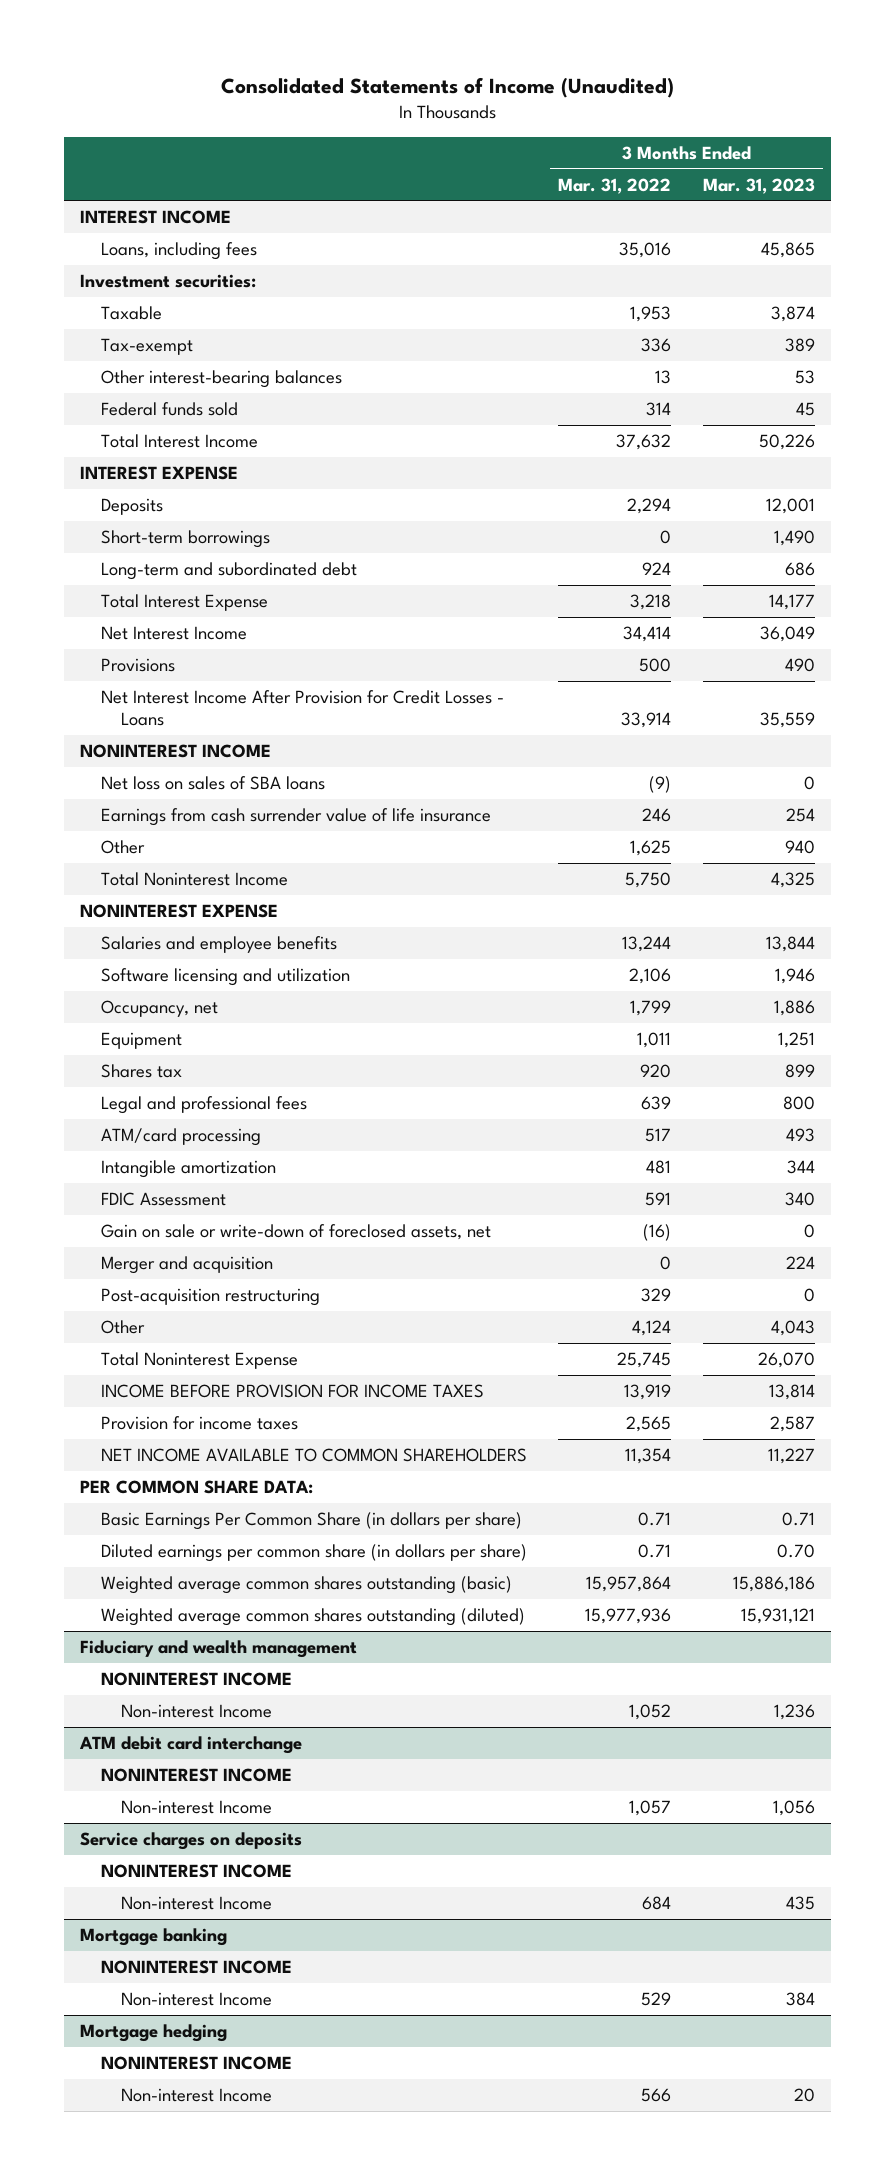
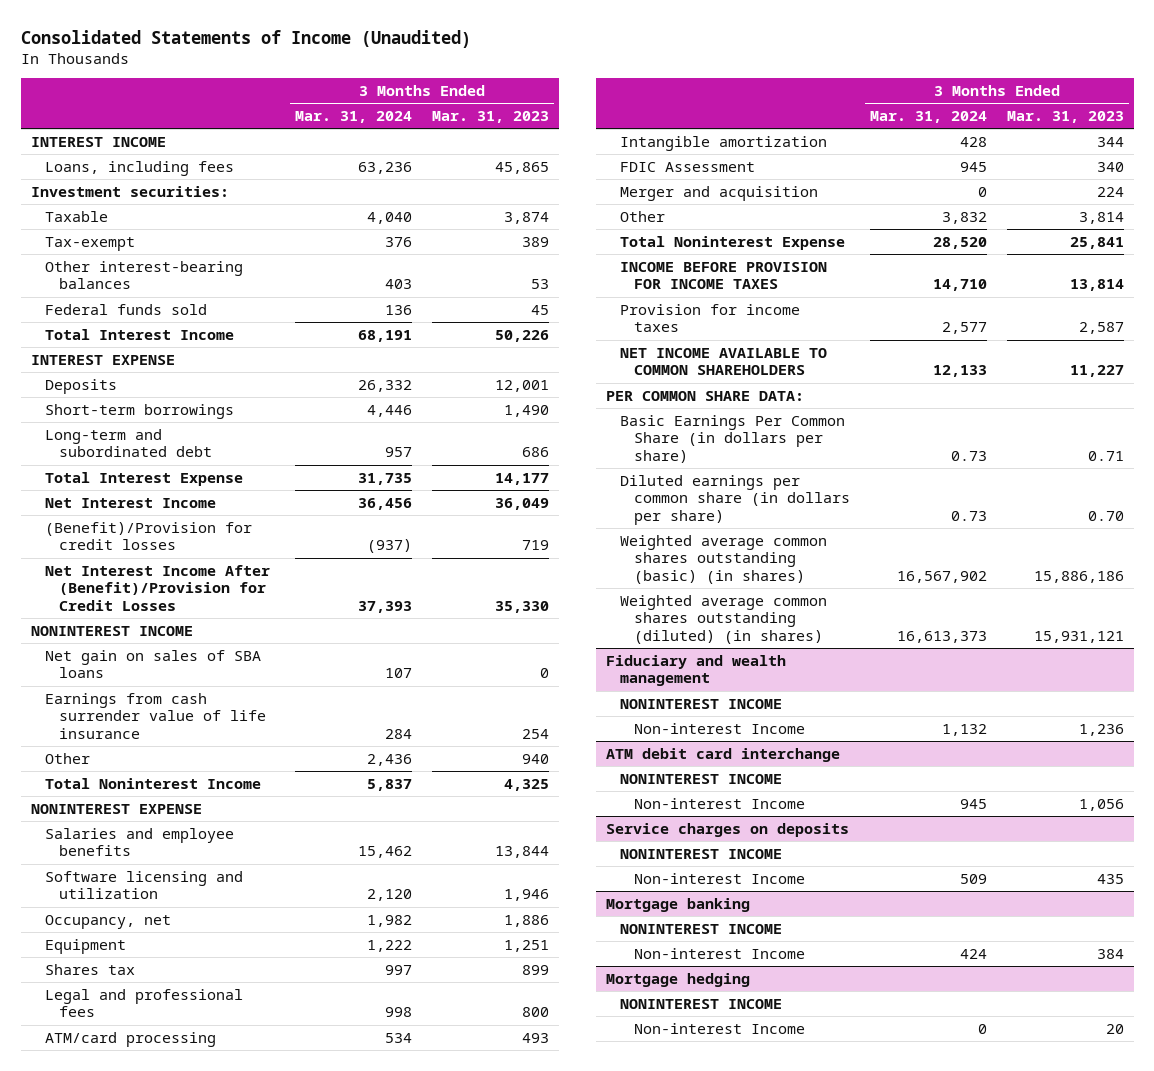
- | 3 Months Ended Mar. 31, 2022 | 3 Months Ended Mar. 31, 2023
+ | 3 Months Ended Mar. 31, 2024 | 3 Months Ended Mar. 31, 2023
- Provisions | 500 | 490
- Net Interest Income After Provision for Credit Losses - Loans | 33,914 | 35,559
+ (Benefit)/Provision for credit losses | (937) | 719
+ Net Interest Income After (Benefit)/Provision for Credit Losses | 37,393 | 35,330
- Net loss on sales of SBA loans | (9) | 0
+ Net gain on sales of SBA loans | 107 | 0
- Gain on sale or write-down of foreclosed assets, net | (16) | 0
- Post-acquisition restructuring | 329 | 0
- Other | 4,124 | 4,043
- Total Noninterest Expense | 25,745 | 26,070
+ Other | 3,832 | 3,814
+ Total Noninterest Expense | 28,520 | 25,841
- Weighted average common shares outstanding (basic) | 15,957,864 | 15,886,186
- Weighted average common shares outstanding (diluted) | 15,977,936 | 15,931,121
+ Weighted average common shares outstanding (basic) (in shares) | 16,567,902 | 15,886,186
+ Weighted average common shares outstanding (diluted) (in shares) | 16,613,373 | 15,931,121

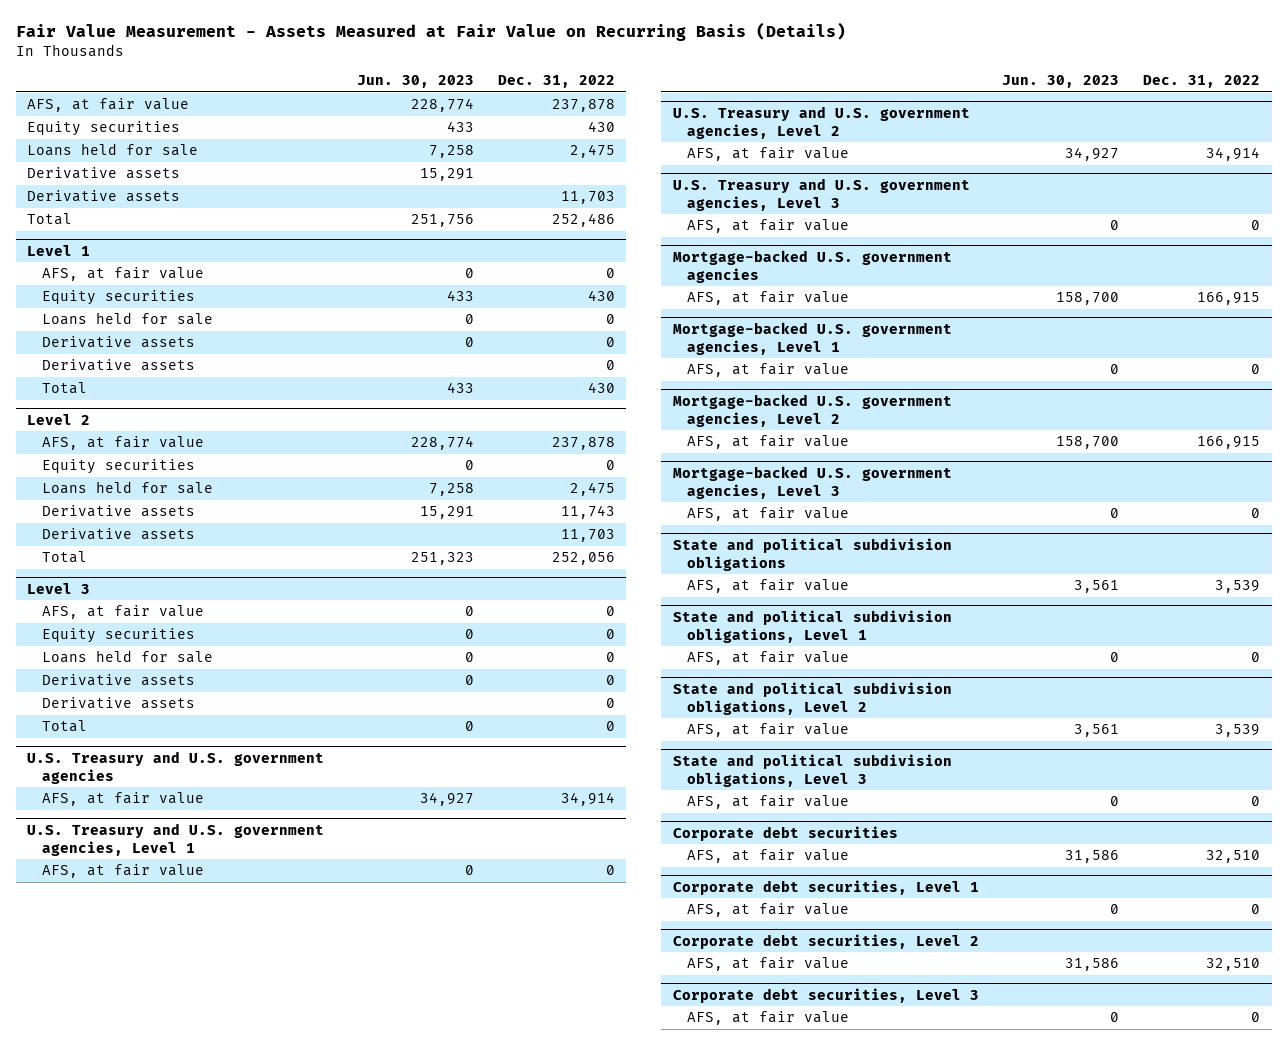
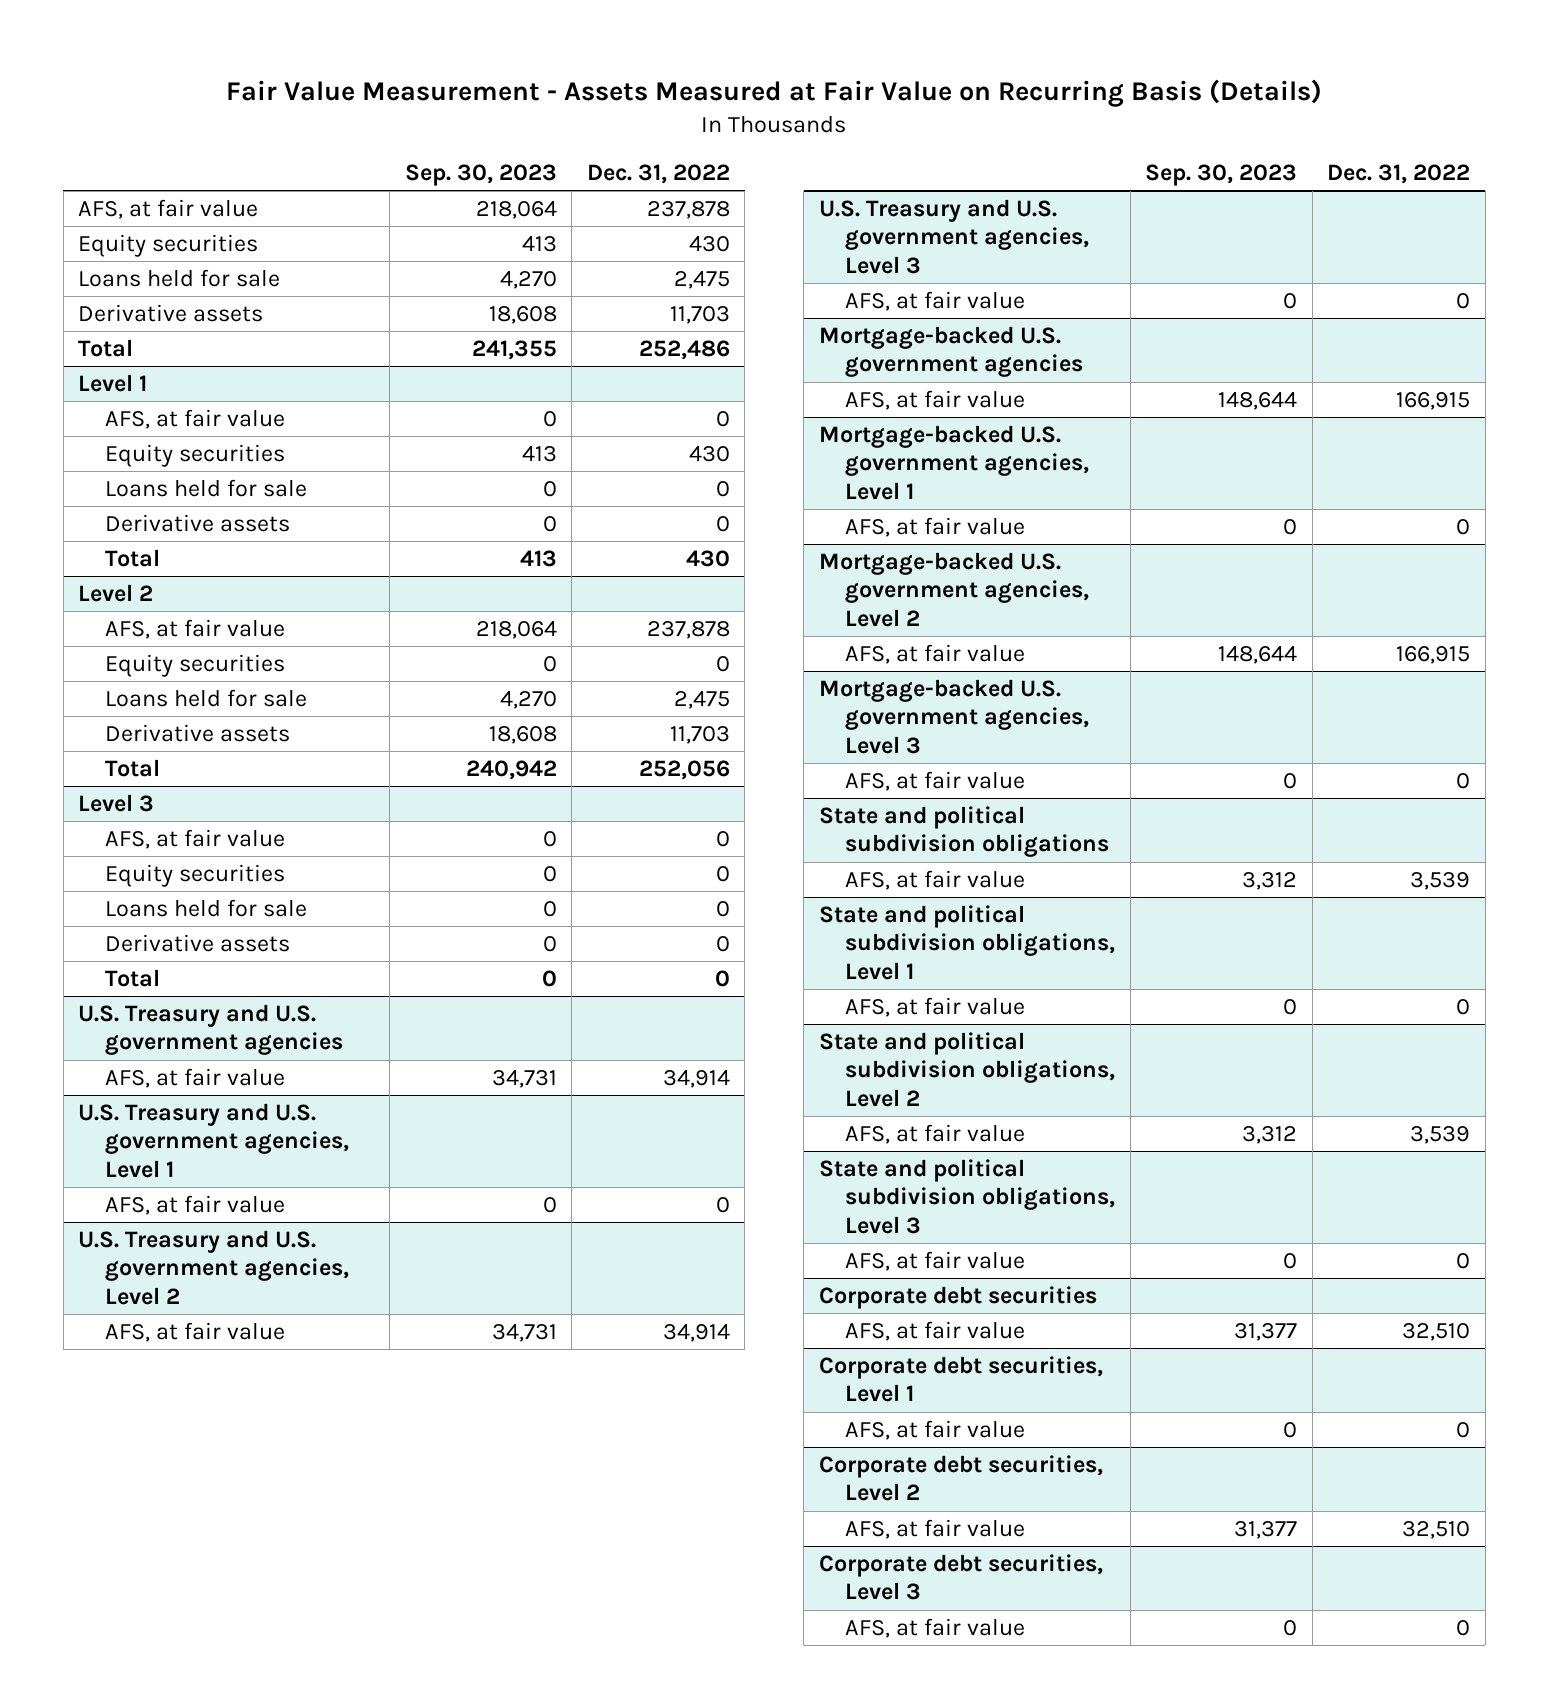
- | Jun. 30, 2023 | Dec. 31, 2022
+ | Sep. 30, 2023 | Dec. 31, 2022
- Derivative assets | 15,291 |
@ Level 1
- Derivative assets | | 0
@ Level 2
- Derivative assets | 15,291 | 11,743
@ Level 3
- Derivative assets | | 0

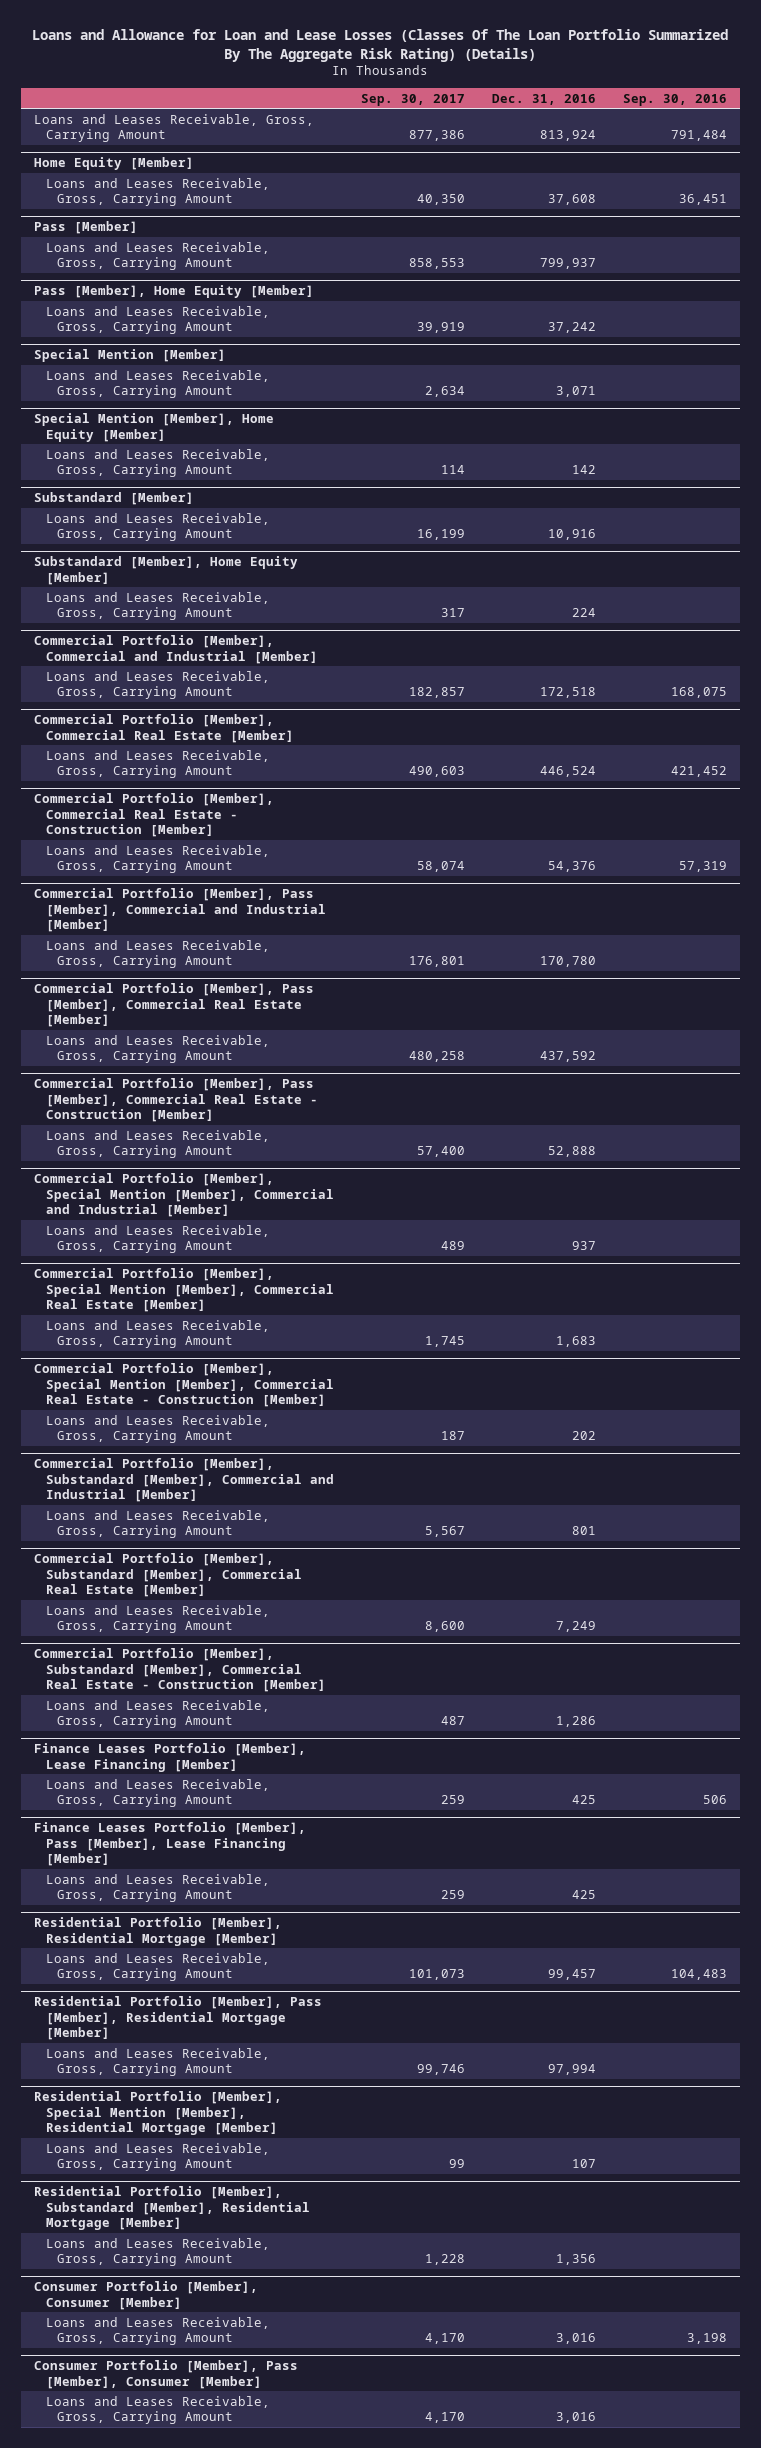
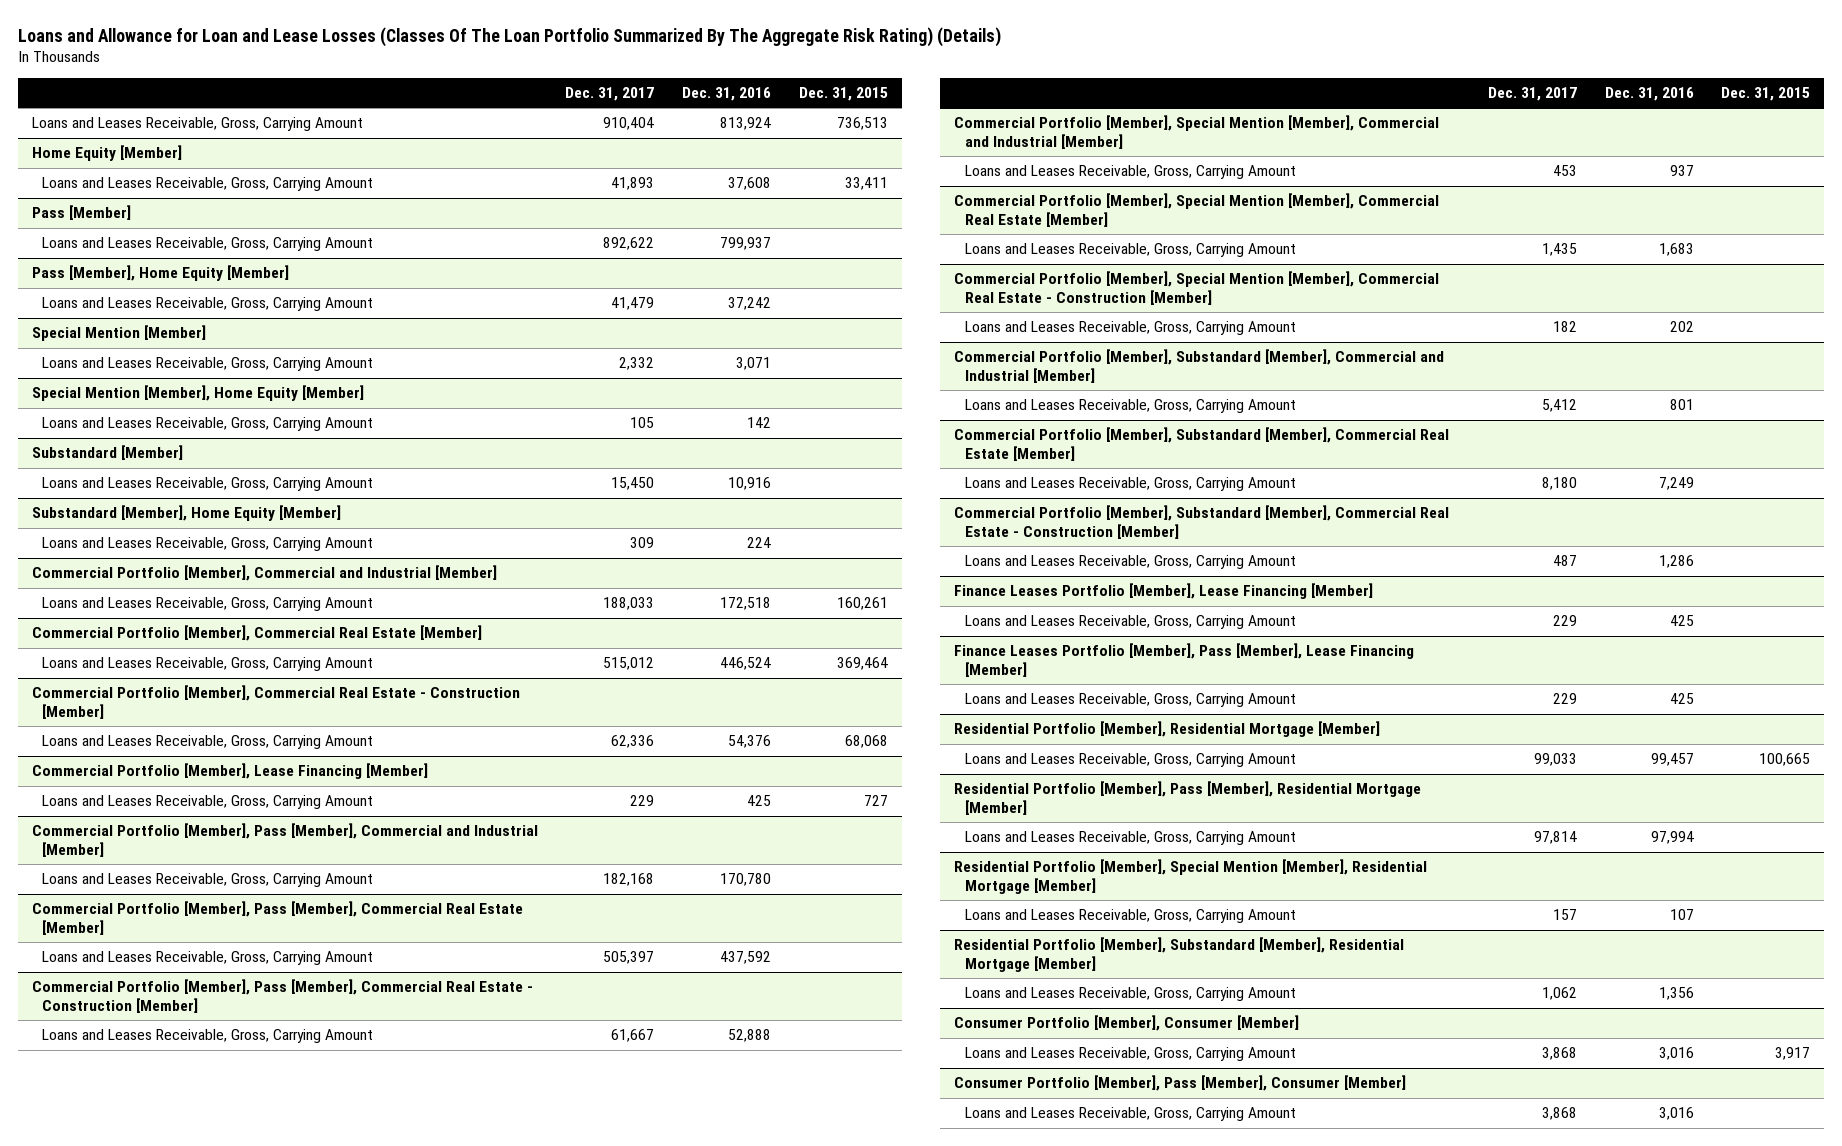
- | Sep. 30, 2017 | Dec. 31, 2016 | Sep. 30, 2016
+ | Dec. 31, 2017 | Dec. 31, 2016 | Dec. 31, 2015
+ Commercial Portfolio [Member], Lease Financing [Member]
+ Loans and Leases Receivable, Gross, Carrying Amount | 229 | 425 | 727

